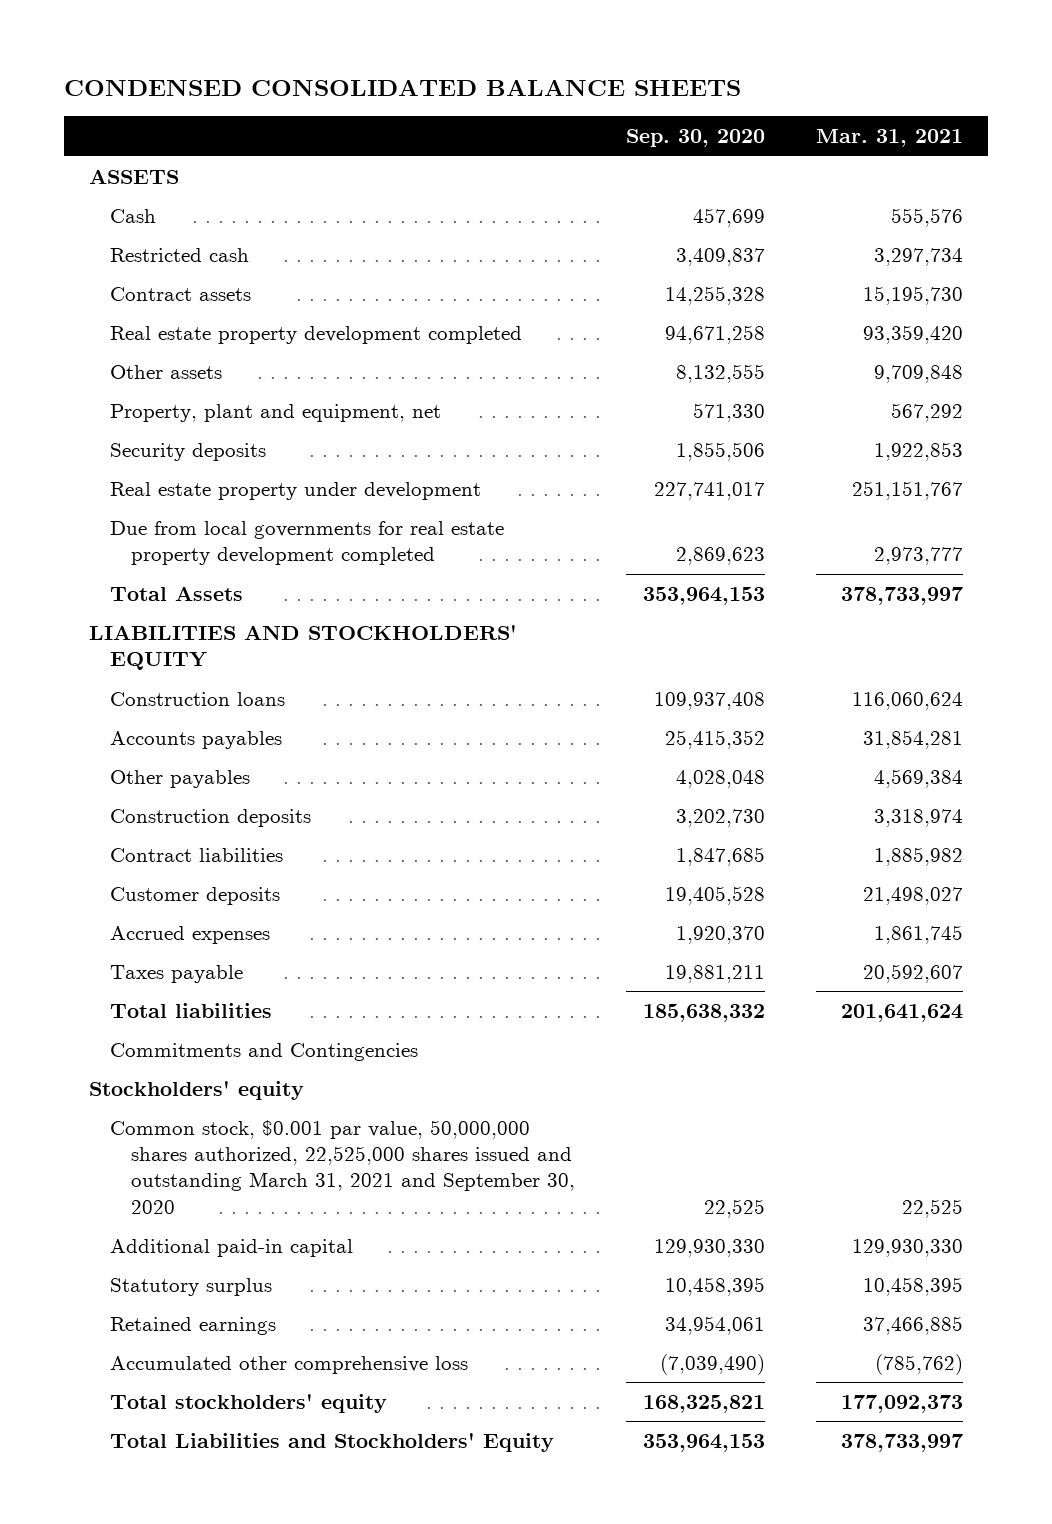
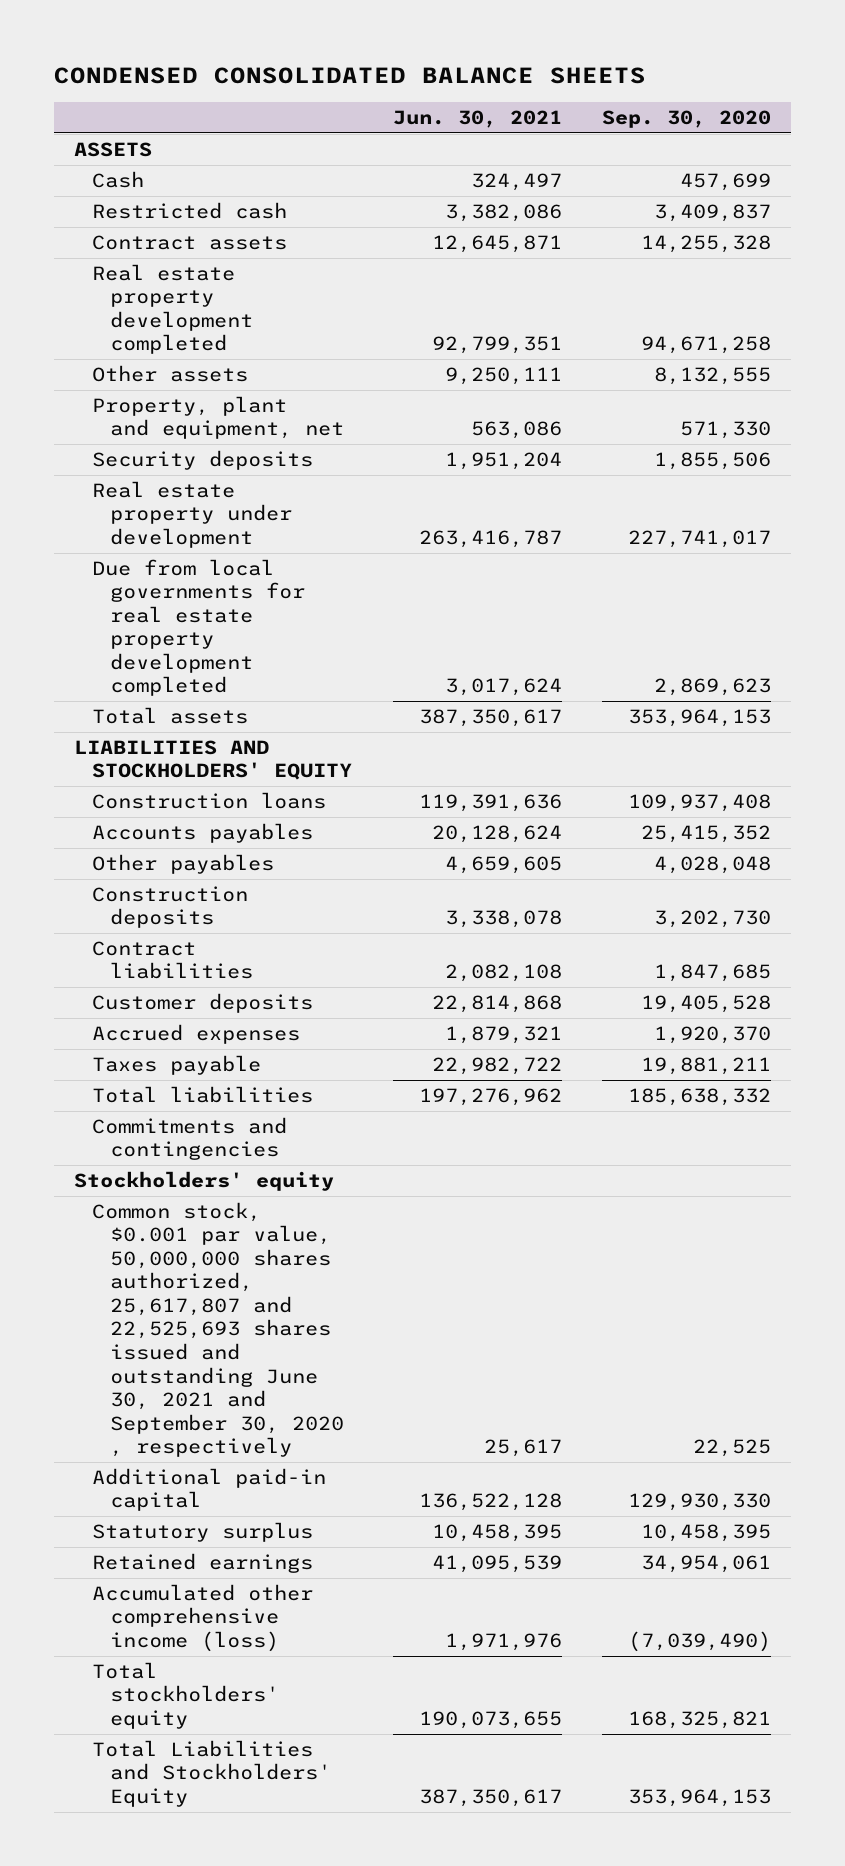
- | Sep. 30, 2020 | Mar. 31, 2021
+ | Jun. 30, 2021 | Sep. 30, 2020
- Total Assets | 353,964,153 | 378,733,997
+ Total assets | 387,350,617 | 353,964,153
- Commitments and Contingencies
+ Commitments and contingencies
- Common stock, $0.001 par value, 50,000,000 shares authorized, 22,525,000 shares issued and outstanding March 31, 2021 and September 30, 2020 | 22,525 | 22,525
+ Common stock, $0.001 par value, 50,000,000 shares authorized, 25,617,807 and 22,525,693 shares issued and outstanding June 30, 2021 and September 30, 2020 , respectively | 25,617 | 22,525
- Accumulated other comprehensive loss | (7,039,490) | (785,762)
+ Accumulated other comprehensive income (loss) | 1,971,976 | (7,039,490)

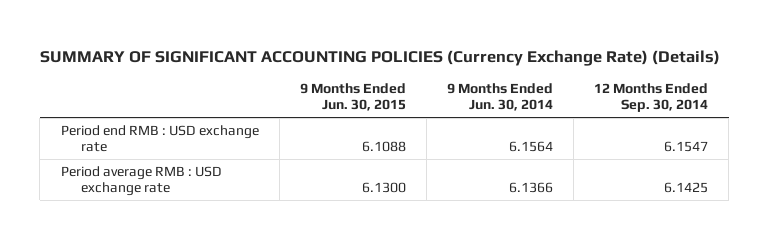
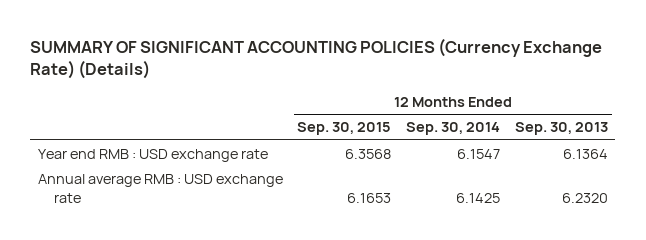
- | 9 Months Ended Jun. 30, 2015 | 9 Months Ended Jun. 30, 2014 | 12 Months Ended Sep. 30, 2014
+ | 12 Months Ended Sep. 30, 2015 | 12 Months Ended Sep. 30, 2014 | 12 Months Ended Sep. 30, 2013
- Period end RMB : USD exchange rate | 6.1088 | 6.1564 | 6.1547
- Period average RMB : USD exchange rate | 6.1300 | 6.1366 | 6.1425
+ Year end RMB : USD exchange rate | 6.3568 | 6.1547 | 6.1364
+ Annual average RMB : USD exchange rate | 6.1653 | 6.1425 | 6.2320

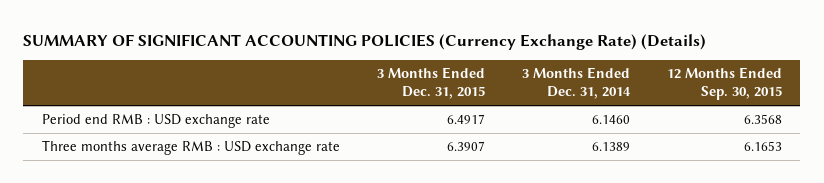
- | 12 Months Ended Sep. 30, 2015 | 12 Months Ended Sep. 30, 2014 | 12 Months Ended Sep. 30, 2013
+ | 3 Months Ended Dec. 31, 2015 | 3 Months Ended Dec. 31, 2014 | 12 Months Ended Sep. 30, 2015
- Year end RMB : USD exchange rate | 6.3568 | 6.1547 | 6.1364
- Annual average RMB : USD exchange rate | 6.1653 | 6.1425 | 6.2320
+ Period end RMB : USD exchange rate | 6.4917 | 6.1460 | 6.3568
+ Three months average RMB : USD exchange rate | 6.3907 | 6.1389 | 6.1653

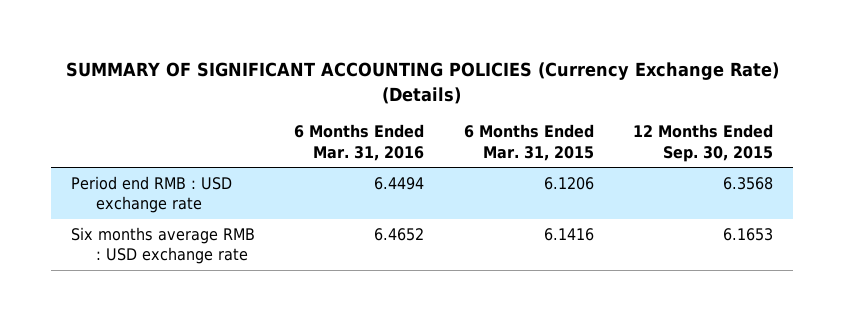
- | 3 Months Ended Dec. 31, 2015 | 3 Months Ended Dec. 31, 2014 | 12 Months Ended Sep. 30, 2015
+ | 6 Months Ended Mar. 31, 2016 | 6 Months Ended Mar. 31, 2015 | 12 Months Ended Sep. 30, 2015
- Three months average RMB : USD exchange rate | 6.3907 | 6.1389 | 6.1653
+ Six months average RMB : USD exchange rate | 6.4652 | 6.1416 | 6.1653

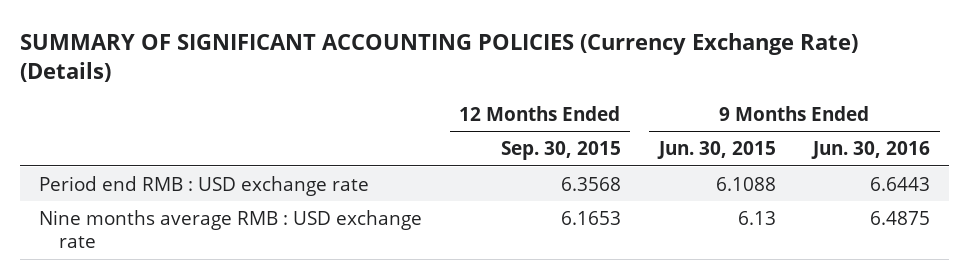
- | 6 Months Ended Mar. 31, 2016 | 6 Months Ended Mar. 31, 2015 | 12 Months Ended Sep. 30, 2015
+ | 12 Months Ended Sep. 30, 2015 | 9 Months Ended Jun. 30, 2015 | 9 Months Ended Jun. 30, 2016
- Six months average RMB : USD exchange rate | 6.4652 | 6.1416 | 6.1653
+ Nine months average RMB : USD exchange rate | 6.1653 | 6.13 | 6.4875

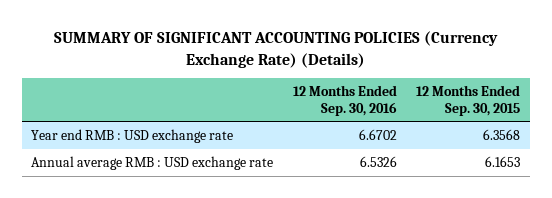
- | 12 Months Ended Sep. 30, 2015 | 9 Months Ended Jun. 30, 2015 | 9 Months Ended Jun. 30, 2016
+ | 12 Months Ended Sep. 30, 2016 | 12 Months Ended Sep. 30, 2015
- Period end RMB : USD exchange rate | 6.3568 | 6.1088 | 6.6443
- Nine months average RMB : USD exchange rate | 6.1653 | 6.13 | 6.4875
+ Year end RMB : USD exchange rate | 6.6702 | 6.3568
+ Annual average RMB : USD exchange rate | 6.5326 | 6.1653

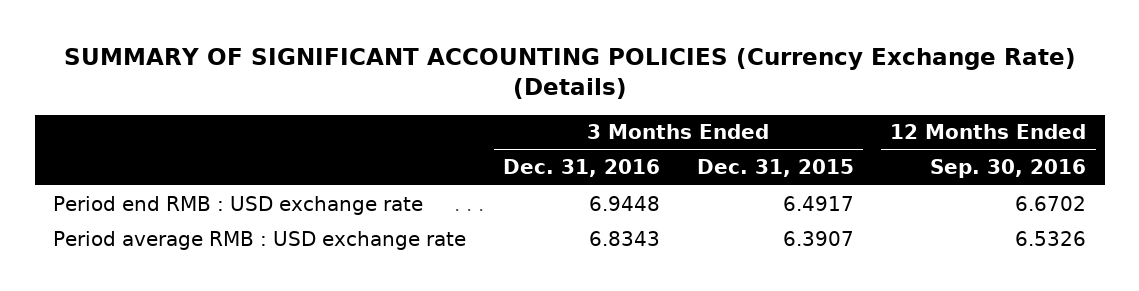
- | 12 Months Ended Sep. 30, 2016 | 12 Months Ended Sep. 30, 2015
+ | 3 Months Ended Dec. 31, 2016 | 3 Months Ended Dec. 31, 2015 | 12 Months Ended Sep. 30, 2016
- Year end RMB : USD exchange rate | 6.6702 | 6.3568
- Annual average RMB : USD exchange rate | 6.5326 | 6.1653
+ Period end RMB : USD exchange rate | 6.9448 | 6.4917 | 6.6702
+ Period average RMB : USD exchange rate | 6.8343 | 6.3907 | 6.5326

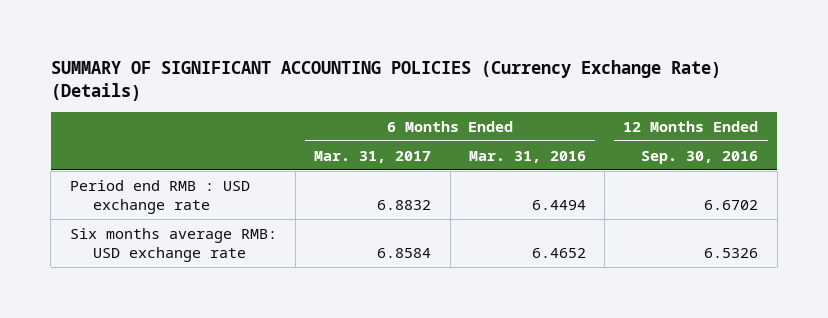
- | 3 Months Ended Dec. 31, 2016 | 3 Months Ended Dec. 31, 2015 | 12 Months Ended Sep. 30, 2016
+ | 6 Months Ended Mar. 31, 2017 | 6 Months Ended Mar. 31, 2016 | 12 Months Ended Sep. 30, 2016
- Period average RMB : USD exchange rate | 6.8343 | 6.3907 | 6.5326
+ Six months average RMB: USD exchange rate | 6.8584 | 6.4652 | 6.5326

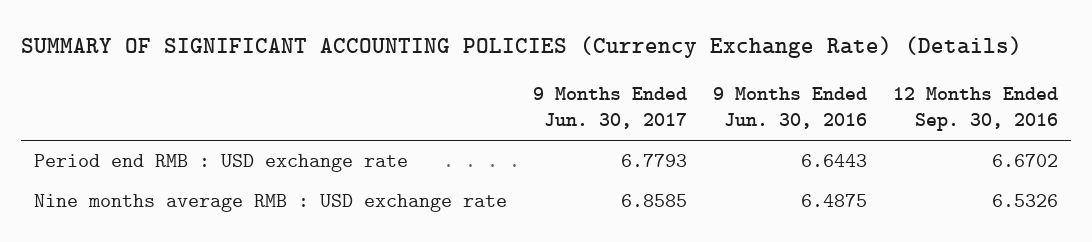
- | 6 Months Ended Mar. 31, 2017 | 6 Months Ended Mar. 31, 2016 | 12 Months Ended Sep. 30, 2016
+ | 9 Months Ended Jun. 30, 2017 | 9 Months Ended Jun. 30, 2016 | 12 Months Ended Sep. 30, 2016
- Six months average RMB: USD exchange rate | 6.8584 | 6.4652 | 6.5326
+ Nine months average RMB : USD exchange rate | 6.8585 | 6.4875 | 6.5326

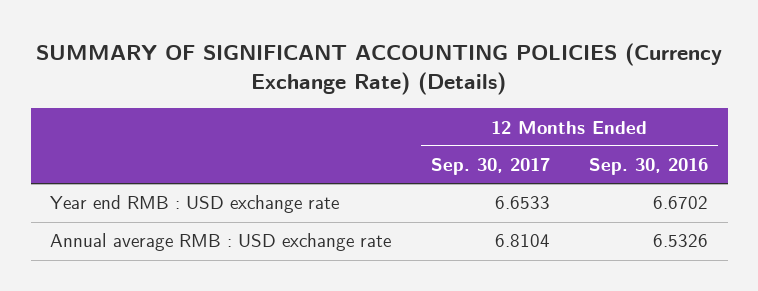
- | 9 Months Ended Jun. 30, 2017 | 9 Months Ended Jun. 30, 2016 | 12 Months Ended Sep. 30, 2016
+ | 12 Months Ended Sep. 30, 2017 | 12 Months Ended Sep. 30, 2016
- Period end RMB : USD exchange rate | 6.7793 | 6.6443 | 6.6702
- Nine months average RMB : USD exchange rate | 6.8585 | 6.4875 | 6.5326
+ Year end RMB : USD exchange rate | 6.6533 | 6.6702
+ Annual average RMB : USD exchange rate | 6.8104 | 6.5326

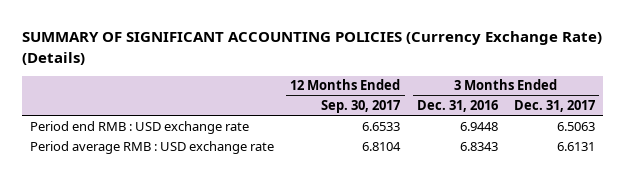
- | 12 Months Ended Sep. 30, 2017 | 12 Months Ended Sep. 30, 2016
+ | 12 Months Ended Sep. 30, 2017 | 3 Months Ended Dec. 31, 2016 | 3 Months Ended Dec. 31, 2017
- Year end RMB : USD exchange rate | 6.6533 | 6.6702
- Annual average RMB : USD exchange rate | 6.8104 | 6.5326
+ Period end RMB : USD exchange rate | 6.6533 | 6.9448 | 6.5063
+ Period average RMB : USD exchange rate | 6.8104 | 6.8343 | 6.6131

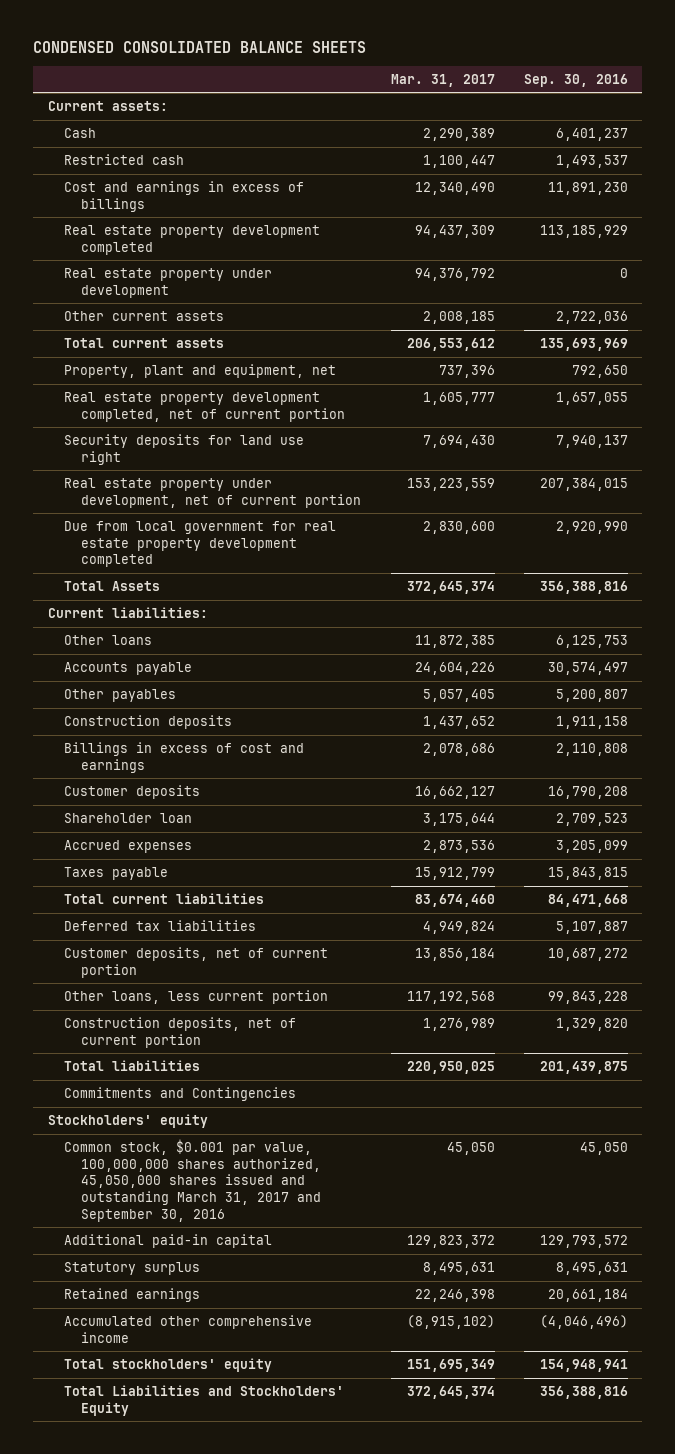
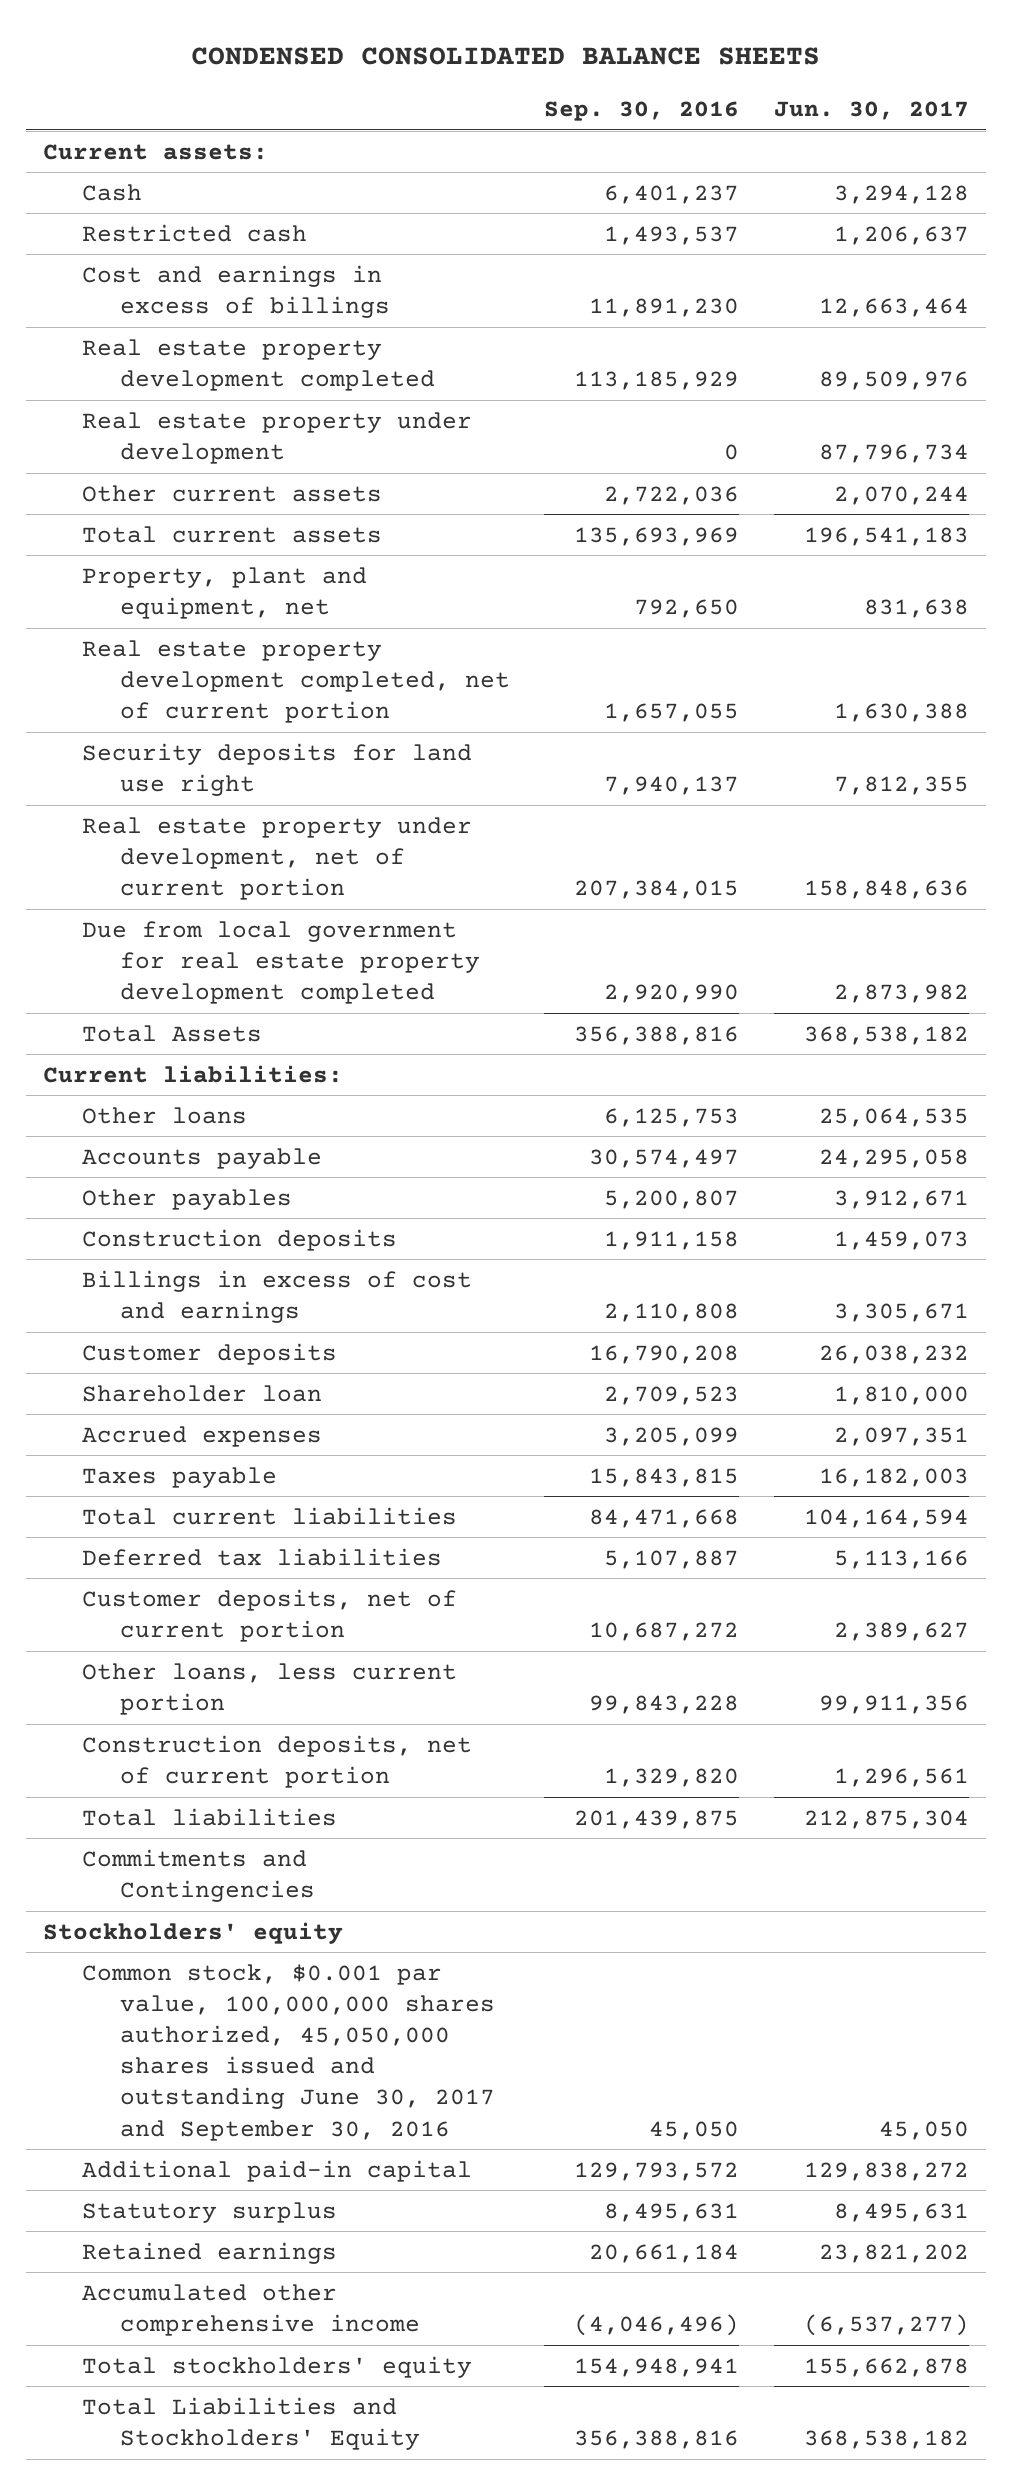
- | Mar. 31, 2017 | Sep. 30, 2016
+ | Sep. 30, 2016 | Jun. 30, 2017
- Common stock, $0.001 par value, 100,000,000 shares authorized, 45,050,000 shares issued and outstanding March 31, 2017 and September 30, 2016 | 45,050 | 45,050
+ Common stock, $0.001 par value, 100,000,000 shares authorized, 45,050,000 shares issued and outstanding June 30, 2017 and September 30, 2016 | 45,050 | 45,050

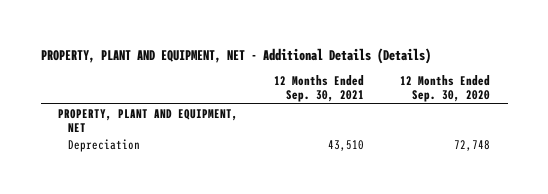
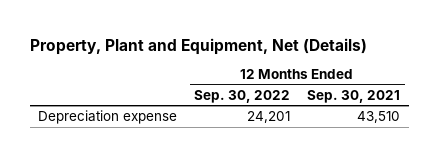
- PROPERTY, PLANT AND EQUIPMENT, NET - Additional Details (Details)
+ Property, Plant and Equipment, Net (Details)
- | 12 Months Ended Sep. 30, 2021 | 12 Months Ended Sep. 30, 2020
+ | 12 Months Ended Sep. 30, 2022 | 12 Months Ended Sep. 30, 2021
- PROPERTY, PLANT AND EQUIPMENT, NET
- Depreciation | 43,510 | 72,748
+ Depreciation expense | 24,201 | 43,510

